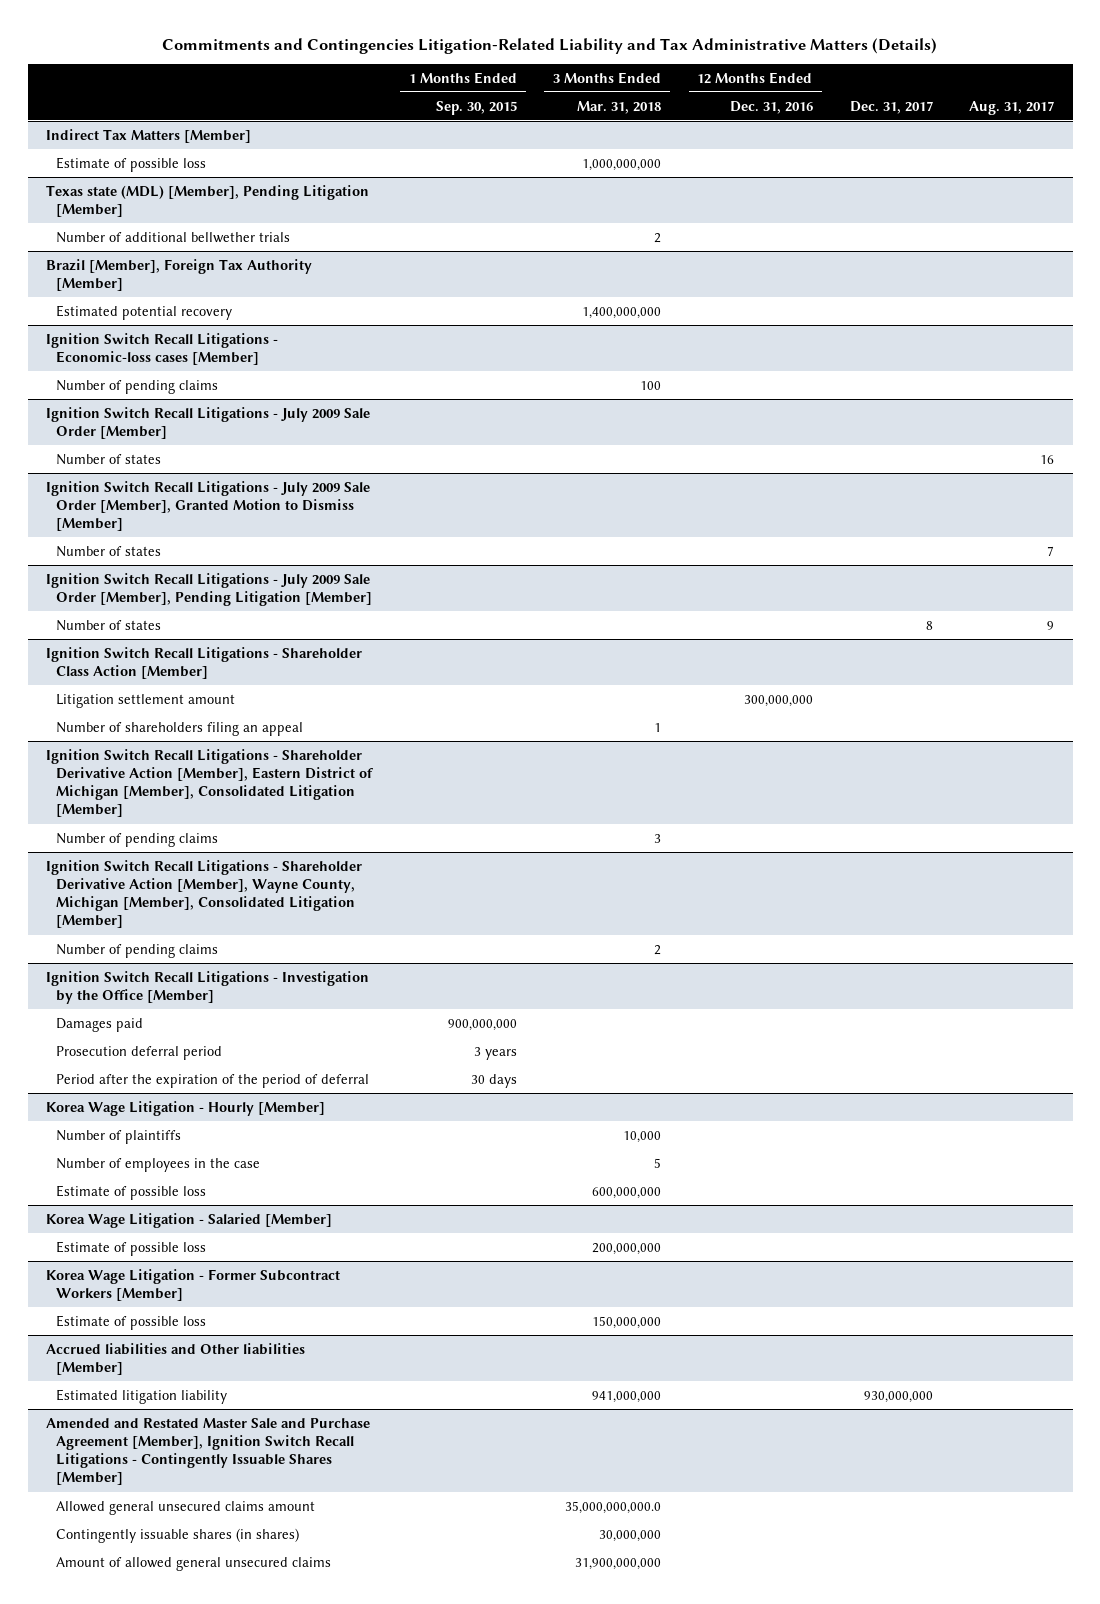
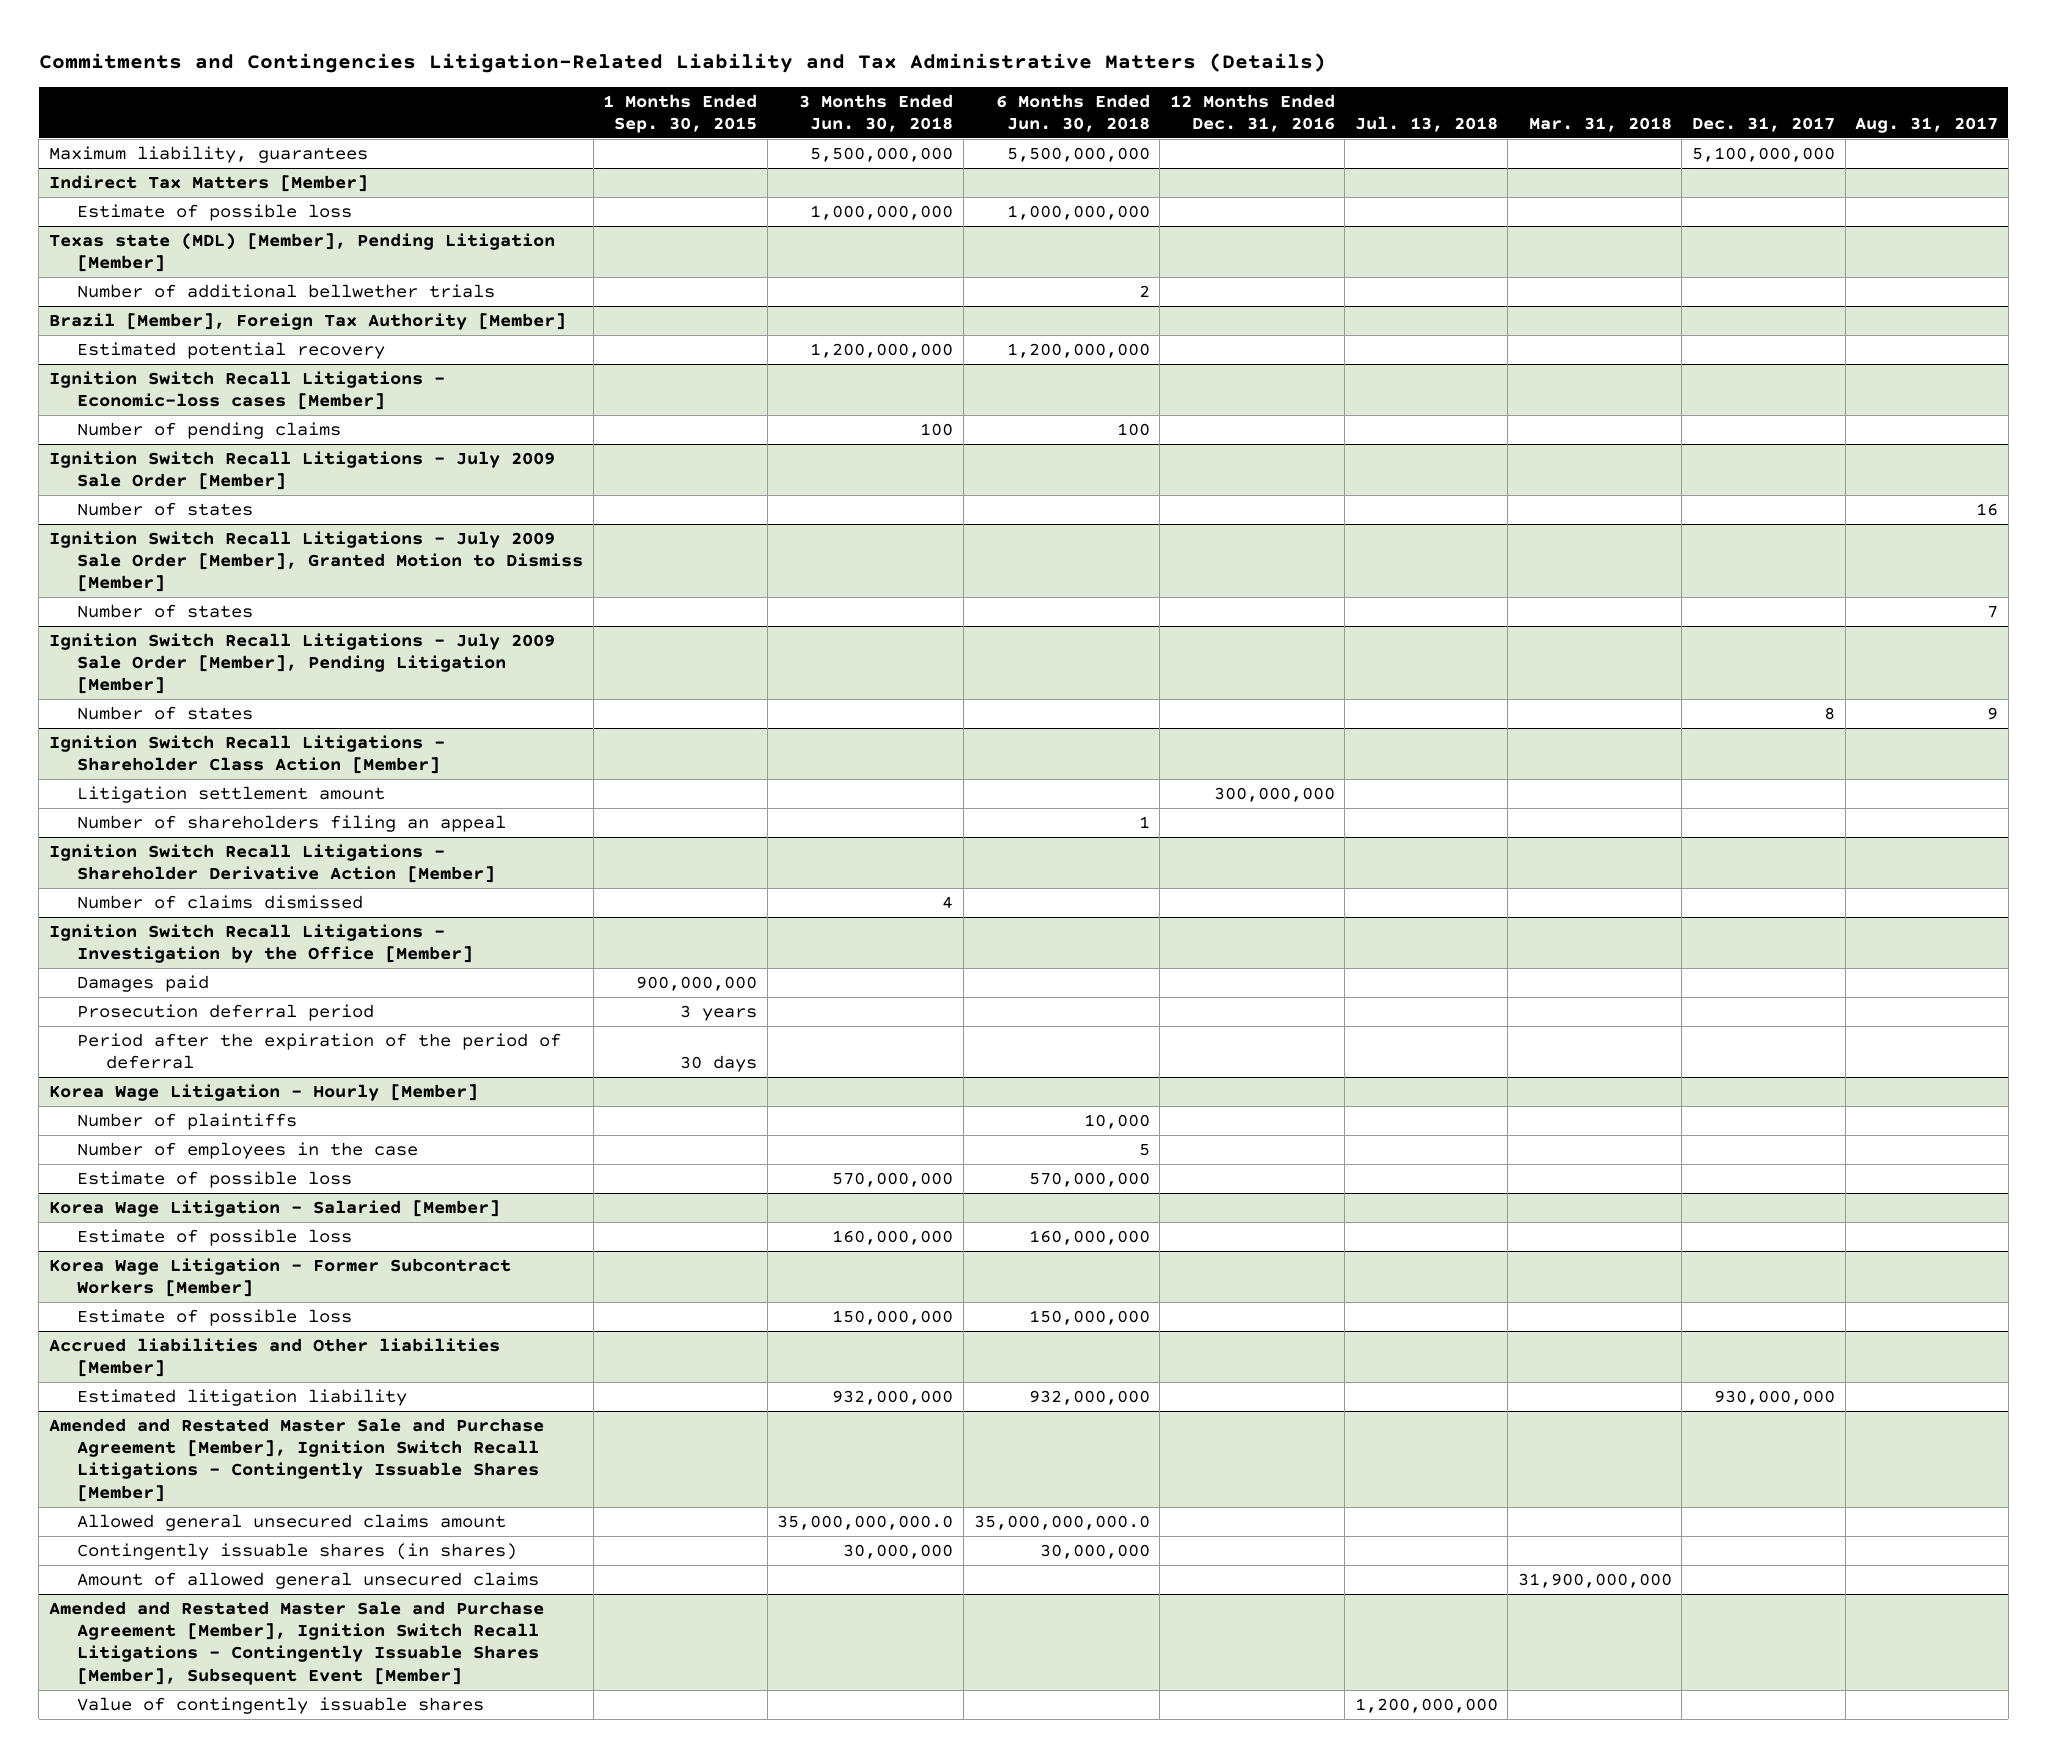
- | 1 Months Ended Sep. 30, 2015 | 3 Months Ended Mar. 31, 2018 | 12 Months Ended Dec. 31, 2016 | Dec. 31, 2017 | Aug. 31, 2017
+ | 1 Months Ended Sep. 30, 2015 | 3 Months Ended Jun. 30, 2018 | 6 Months Ended Jun. 30, 2018 | 12 Months Ended Dec. 31, 2016 | Jul. 13, 2018 | Mar. 31, 2018 | Dec. 31, 2017 | Aug. 31, 2017
+ Maximum liability, guarantees | | 5,500,000,000 | 5,500,000,000 | | | | 5,100,000,000 |
- Ignition Switch Recall Litigations - Shareholder Derivative Action [Member], Eastern District of Michigan [Member], Consolidated Litigation [Member]
- Number of pending claims | | 3 | | |
- Ignition Switch Recall Litigations - Shareholder Derivative Action [Member], Wayne County, Michigan [Member], Consolidated Litigation [Member]
- Number of pending claims | | 2 | | |
+ Ignition Switch Recall Litigations - Shareholder Derivative Action [Member]
+ Number of claims dismissed | | 4 | | | | | |
+ Amended and Restated Master Sale and Purchase Agreement [Member], Ignition Switch Recall Litigations - Contingently Issuable Shares [Member], Subsequent Event [Member]
+ Value of contingently issuable shares | | | | | 1,200,000,000 | | |

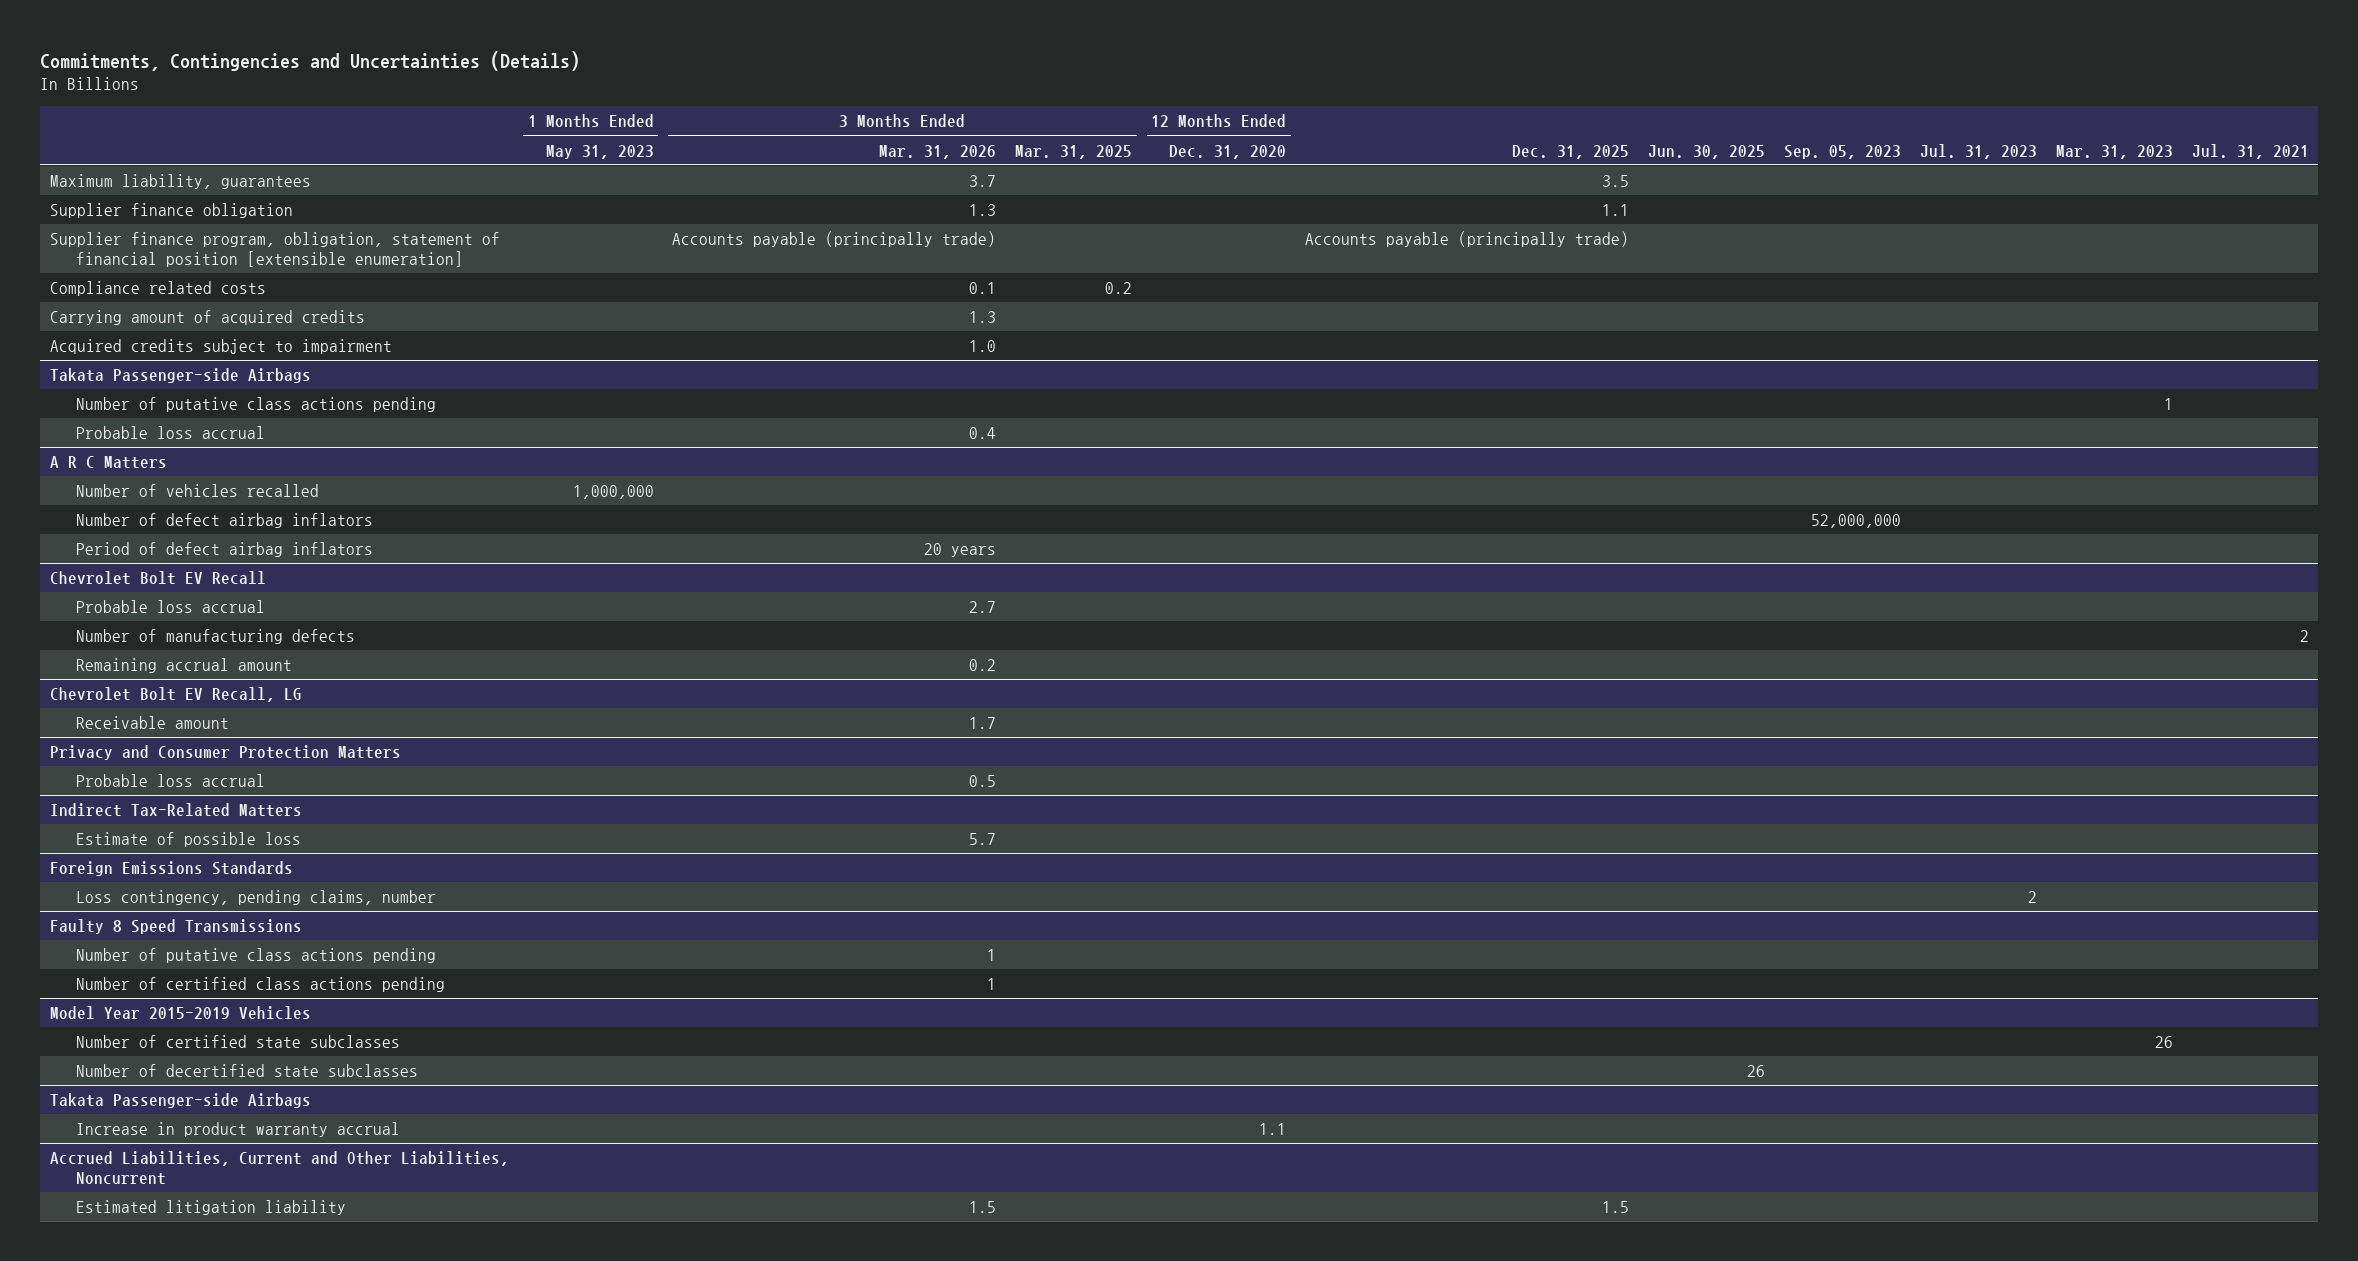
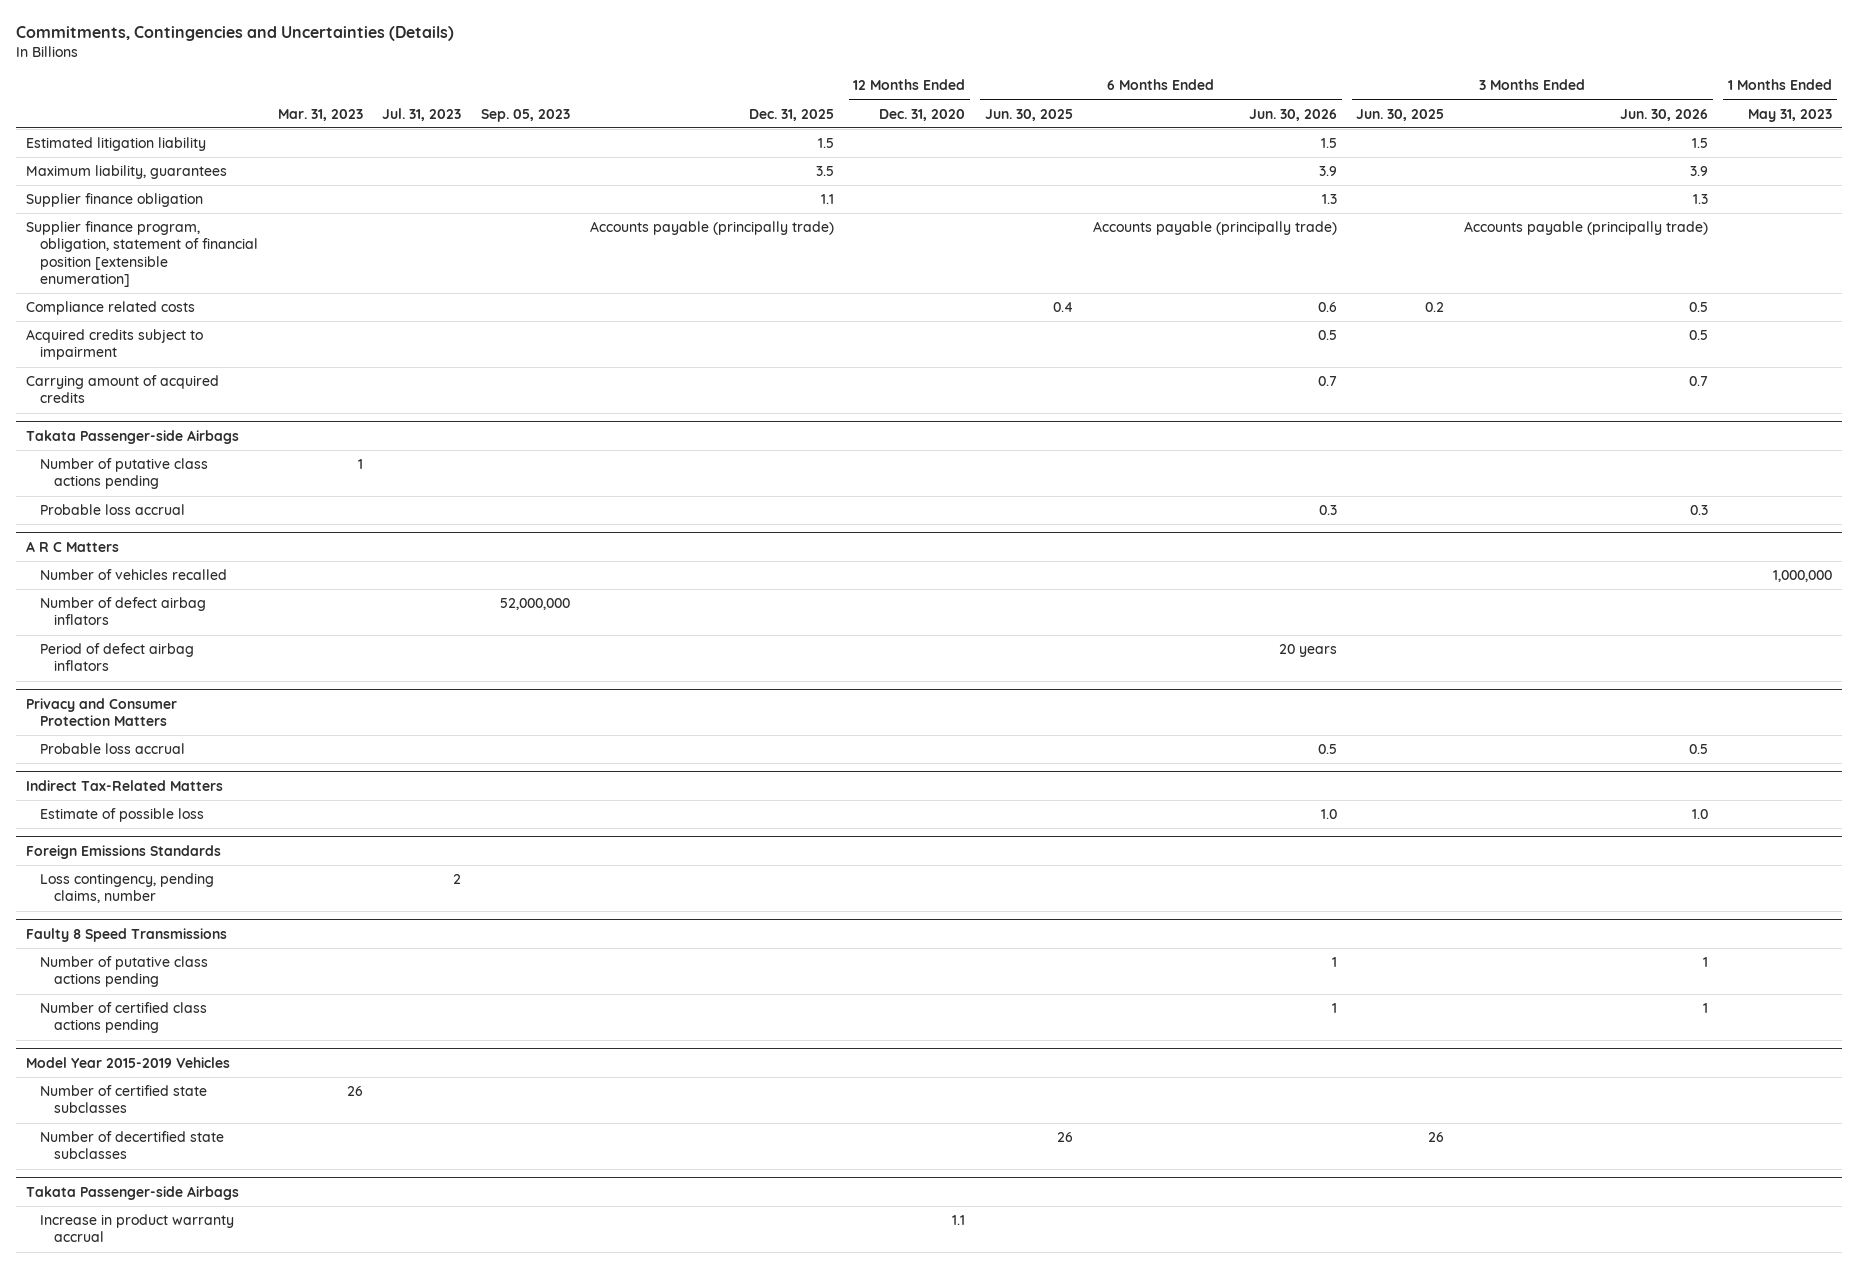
- | 1 Months Ended May 31, 2023 | 3 Months Ended Mar. 31, 2026 | 3 Months Ended Mar. 31, 2025 | 12 Months Ended Dec. 31, 2020 | Dec. 31, 2025 | Jun. 30, 2025 | Sep. 05, 2023 | Jul. 31, 2023 | Mar. 31, 2023 | Jul. 31, 2021
+ | Mar. 31, 2023 | Jul. 31, 2023 | Sep. 05, 2023 | Dec. 31, 2025 | 12 Months Ended Dec. 31, 2020 | 6 Months Ended Jun. 30, 2025 | 6 Months Ended Jun. 30, 2026 | 3 Months Ended Jun. 30, 2025 | 3 Months Ended Jun. 30, 2026 | 1 Months Ended May 31, 2023
+ Estimated litigation liability | | | | 1.5 | | | 1.5 | | 1.5 |
moved down: Carrying amount of acquired credits | | | | | | | 0.7 | | 0.7 |
- Chevrolet Bolt EV Recall
- Probable loss accrual | | 2.7 | | | | | | | |
- Number of manufacturing defects | | | | | | | | | | 2
- Remaining accrual amount | | 0.2 | | | | | | | |
- Chevrolet Bolt EV Recall, LG
- Receivable amount | | 1.7 | | | | | | | |
- Accrued Liabilities, Current and Other Liabilities, Noncurrent
- Estimated litigation liability | | 1.5 | | | 1.5 | | | | |

